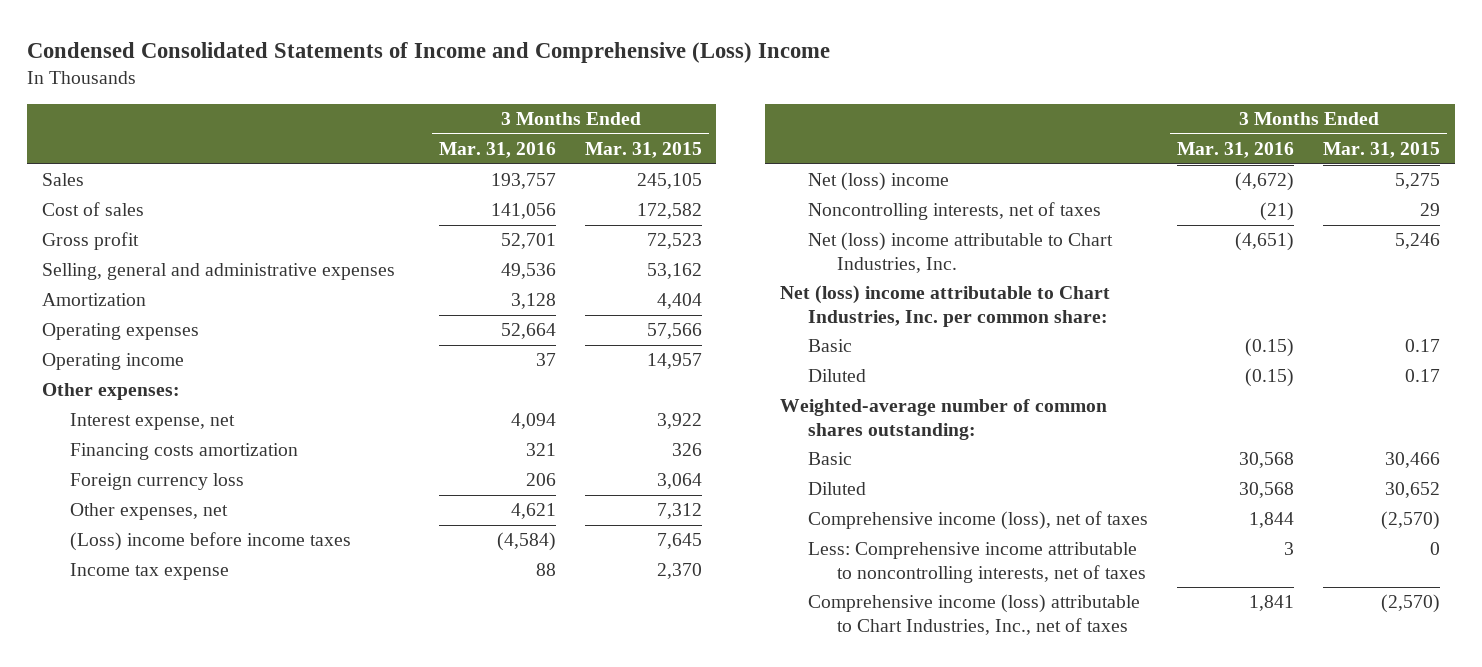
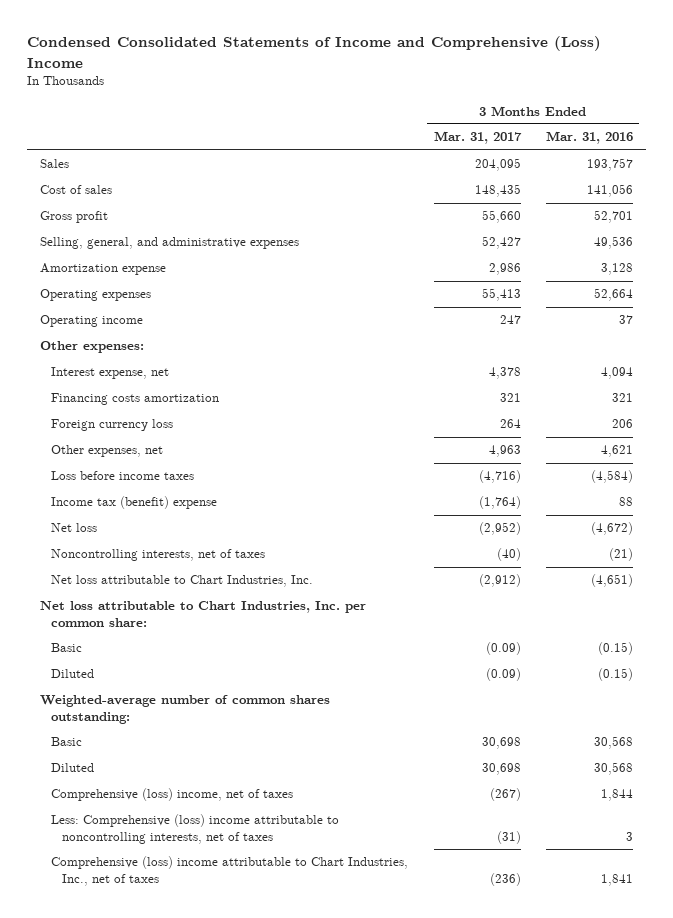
- | 3 Months Ended Mar. 31, 2016 | 3 Months Ended Mar. 31, 2015
+ | 3 Months Ended Mar. 31, 2017 | 3 Months Ended Mar. 31, 2016
- Selling, general and administrative expenses | 49,536 | 53,162
- Amortization | 3,128 | 4,404
+ Selling, general, and administrative expenses | 52,427 | 49,536
+ Amortization expense | 2,986 | 3,128
- (Loss) income before income taxes | (4,584) | 7,645
- Income tax expense | 88 | 2,370
- Net (loss) income | (4,672) | 5,275
+ Loss before income taxes | (4,716) | (4,584)
+ Income tax (benefit) expense | (1,764) | 88
+ Net loss | (2,952) | (4,672)
- Net (loss) income attributable to Chart Industries, Inc. | (4,651) | 5,246
- Net (loss) income attributable to Chart Industries, Inc. per common share:
+ Net loss attributable to Chart Industries, Inc. | (2,912) | (4,651)
+ Net loss attributable to Chart Industries, Inc. per common share:
- Comprehensive income (loss), net of taxes | 1,844 | (2,570)
- Less: Comprehensive income attributable to noncontrolling interests, net of taxes | 3 | 0
- Comprehensive income (loss) attributable to Chart Industries, Inc., net of taxes | 1,841 | (2,570)
+ Comprehensive (loss) income, net of taxes | (267) | 1,844
+ Less: Comprehensive (loss) income attributable to noncontrolling interests, net of taxes | (31) | 3
+ Comprehensive (loss) income attributable to Chart Industries, Inc., net of taxes | (236) | 1,841

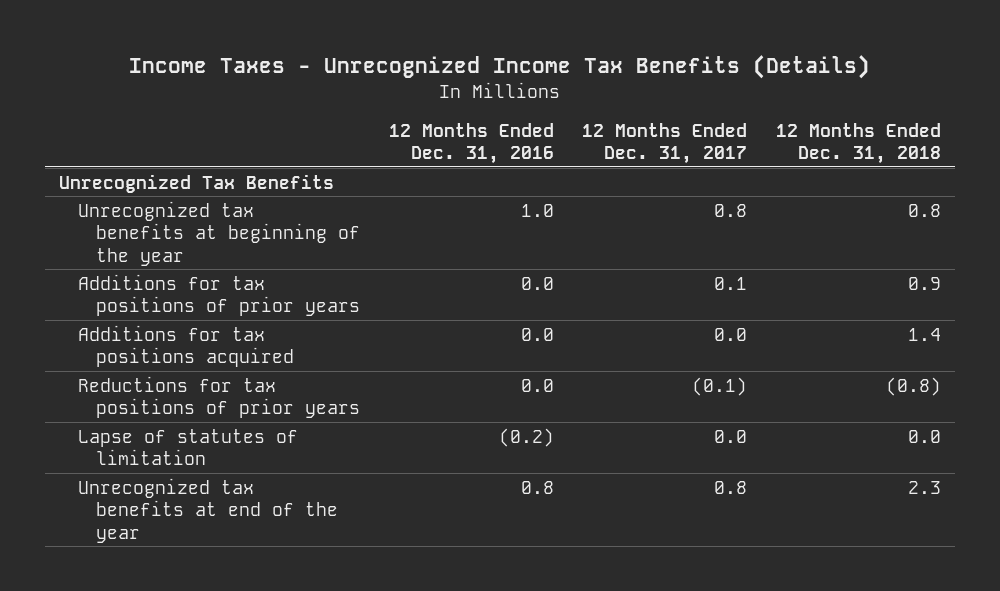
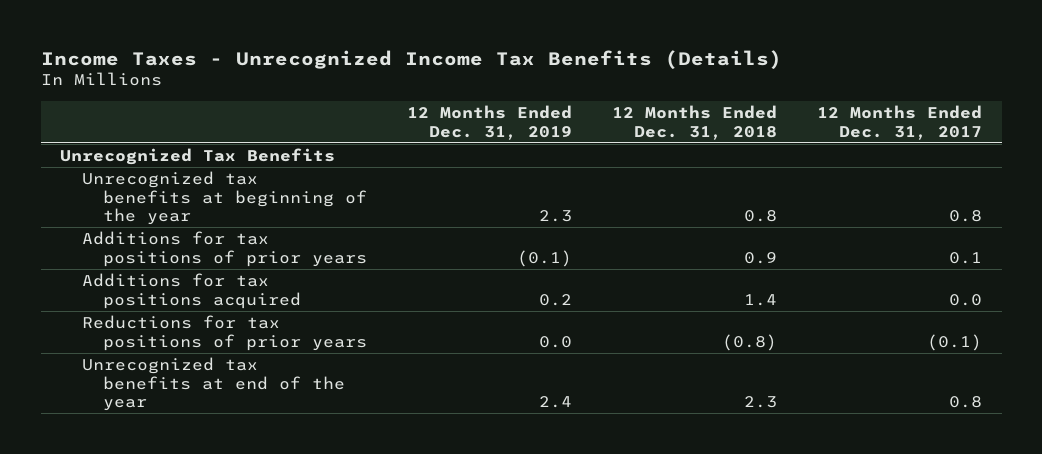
- | 12 Months Ended Dec. 31, 2016 | 12 Months Ended Dec. 31, 2017 | 12 Months Ended Dec. 31, 2018
+ | 12 Months Ended Dec. 31, 2019 | 12 Months Ended Dec. 31, 2018 | 12 Months Ended Dec. 31, 2017
- Lapse of statutes of limitation | (0.2) | 0.0 | 0.0

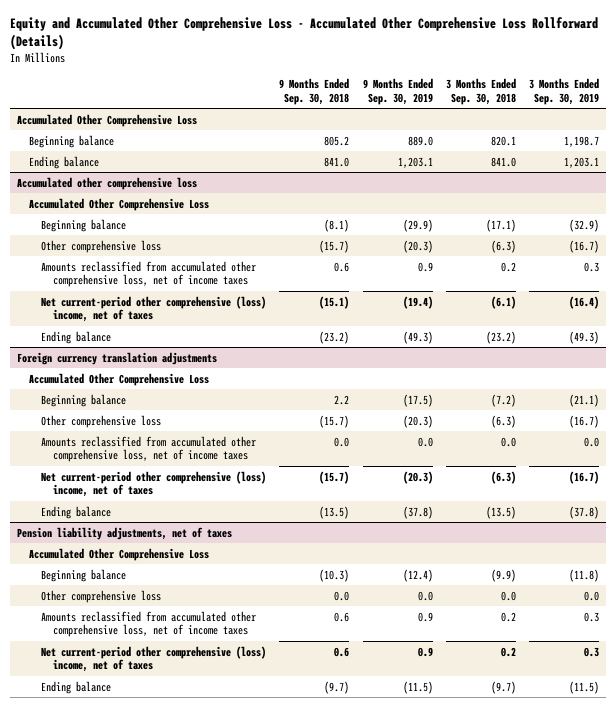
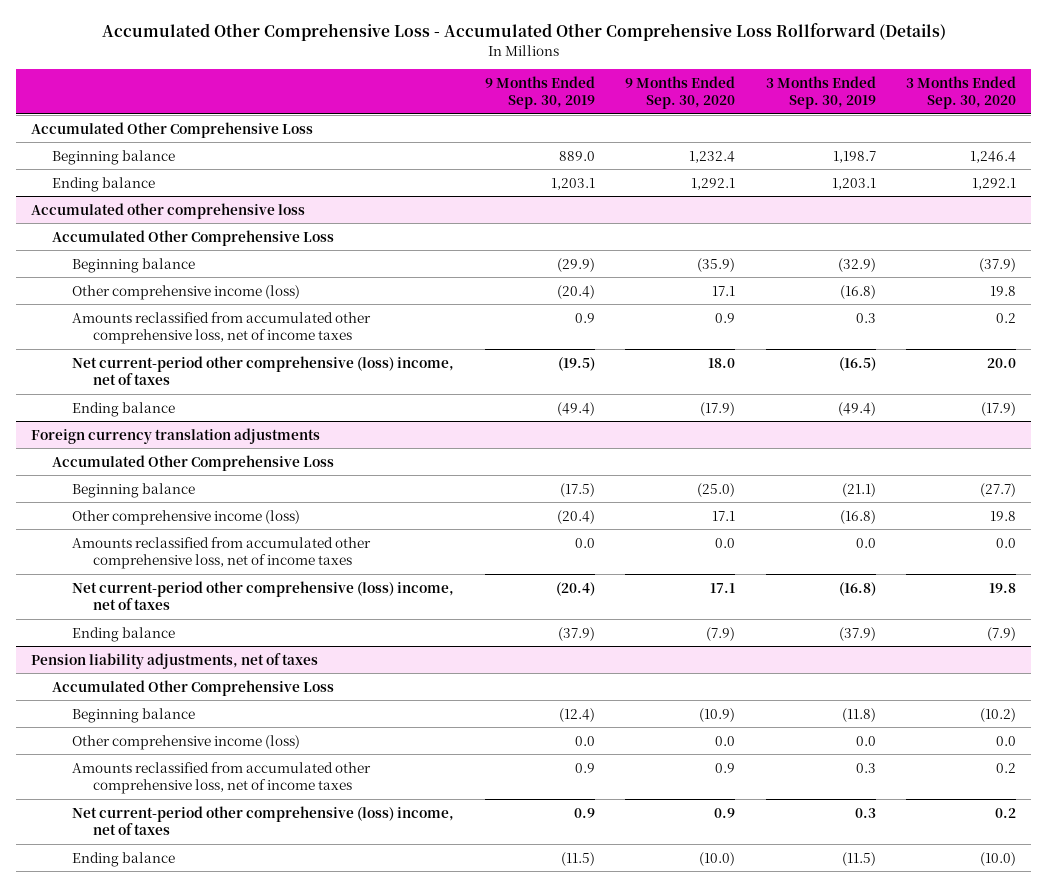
- Equity and Accumulated Other Comprehensive Loss - Accumulated Other Comprehensive Loss Rollforward (Details)
+ Accumulated Other Comprehensive Loss - Accumulated Other Comprehensive Loss Rollforward (Details)
- | 9 Months Ended Sep. 30, 2018 | 9 Months Ended Sep. 30, 2019 | 3 Months Ended Sep. 30, 2018 | 3 Months Ended Sep. 30, 2019
+ | 9 Months Ended Sep. 30, 2019 | 9 Months Ended Sep. 30, 2020 | 3 Months Ended Sep. 30, 2019 | 3 Months Ended Sep. 30, 2020
@ Accumulated other comprehensive loss
- Other comprehensive loss | (15.7) | (20.3) | (6.3) | (16.7)
+ Other comprehensive income (loss) | (20.4) | 17.1 | (16.8) | 19.8
- Net current-period other comprehensive (loss) income, net of taxes | (15.1) | (19.4) | (6.1) | (16.4)
- Ending balance | (23.2) | (49.3) | (23.2) | (49.3)
+ Net current-period other comprehensive (loss) income, net of taxes | (19.5) | 18.0 | (16.5) | 20.0
+ Ending balance | (49.4) | (17.9) | (49.4) | (17.9)
@ Foreign currency translation adjustments
- Other comprehensive loss | (15.7) | (20.3) | (6.3) | (16.7)
+ Other comprehensive income (loss) | (20.4) | 17.1 | (16.8) | 19.8
- Net current-period other comprehensive (loss) income, net of taxes | (15.7) | (20.3) | (6.3) | (16.7)
- Ending balance | (13.5) | (37.8) | (13.5) | (37.8)
+ Net current-period other comprehensive (loss) income, net of taxes | (20.4) | 17.1 | (16.8) | 19.8
+ Ending balance | (37.9) | (7.9) | (37.9) | (7.9)
@ Pension liability adjustments, net of taxes
- Other comprehensive loss | 0.0 | 0.0 | 0.0 | 0.0
+ Other comprehensive income (loss) | 0.0 | 0.0 | 0.0 | 0.0

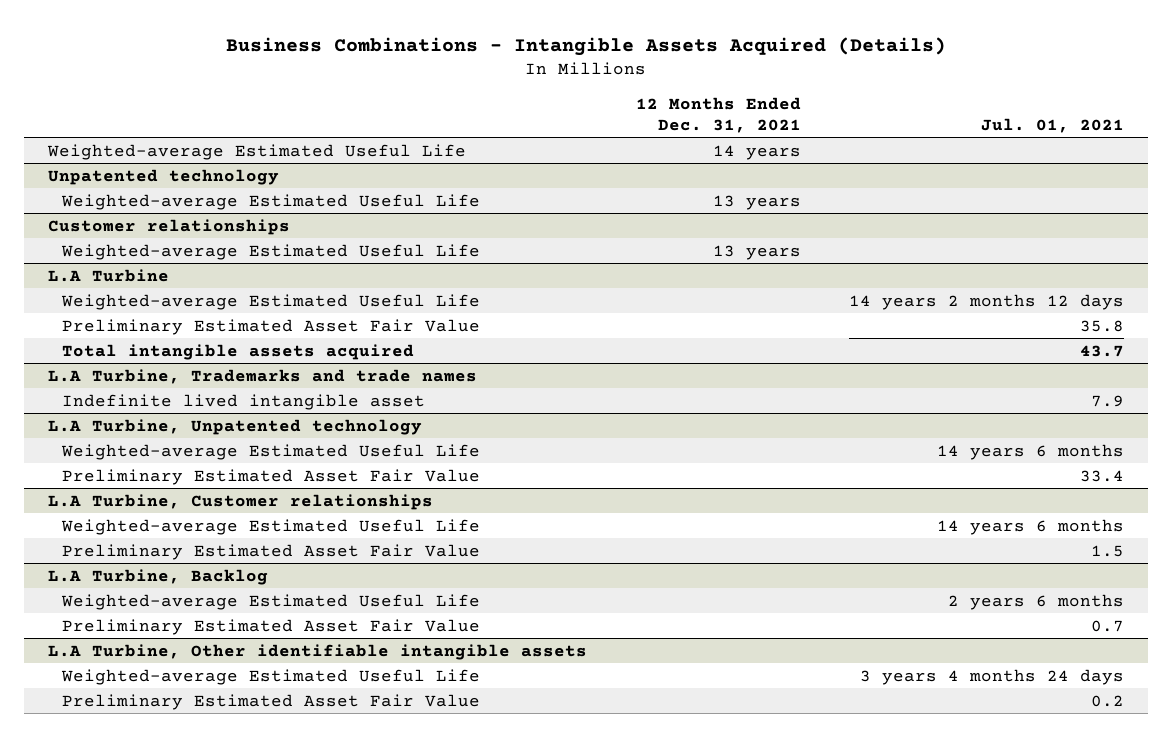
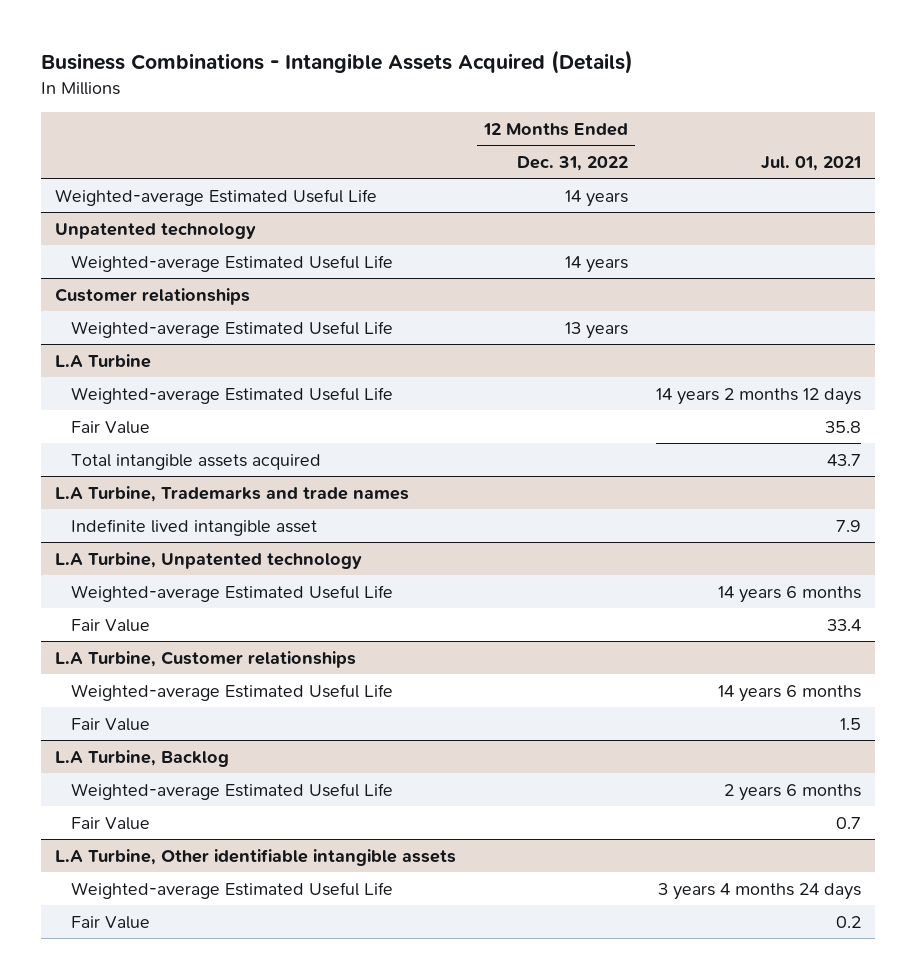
- | 12 Months Ended Dec. 31, 2021 | Jul. 01, 2021
+ | 12 Months Ended Dec. 31, 2022 | Jul. 01, 2021
@ L.A Turbine
- Preliminary Estimated Asset Fair Value | | 35.8
+ Fair Value | | 35.8
@ L.A Turbine, Unpatented technology
- Preliminary Estimated Asset Fair Value | | 33.4
+ Fair Value | | 33.4
@ L.A Turbine, Customer relationships
- Preliminary Estimated Asset Fair Value | | 1.5
+ Fair Value | | 1.5
@ L.A Turbine, Backlog
- Preliminary Estimated Asset Fair Value | | 0.7
+ Fair Value | | 0.7
@ L.A Turbine, Other identifiable intangible assets
- Preliminary Estimated Asset Fair Value | | 0.2
+ Fair Value | | 0.2

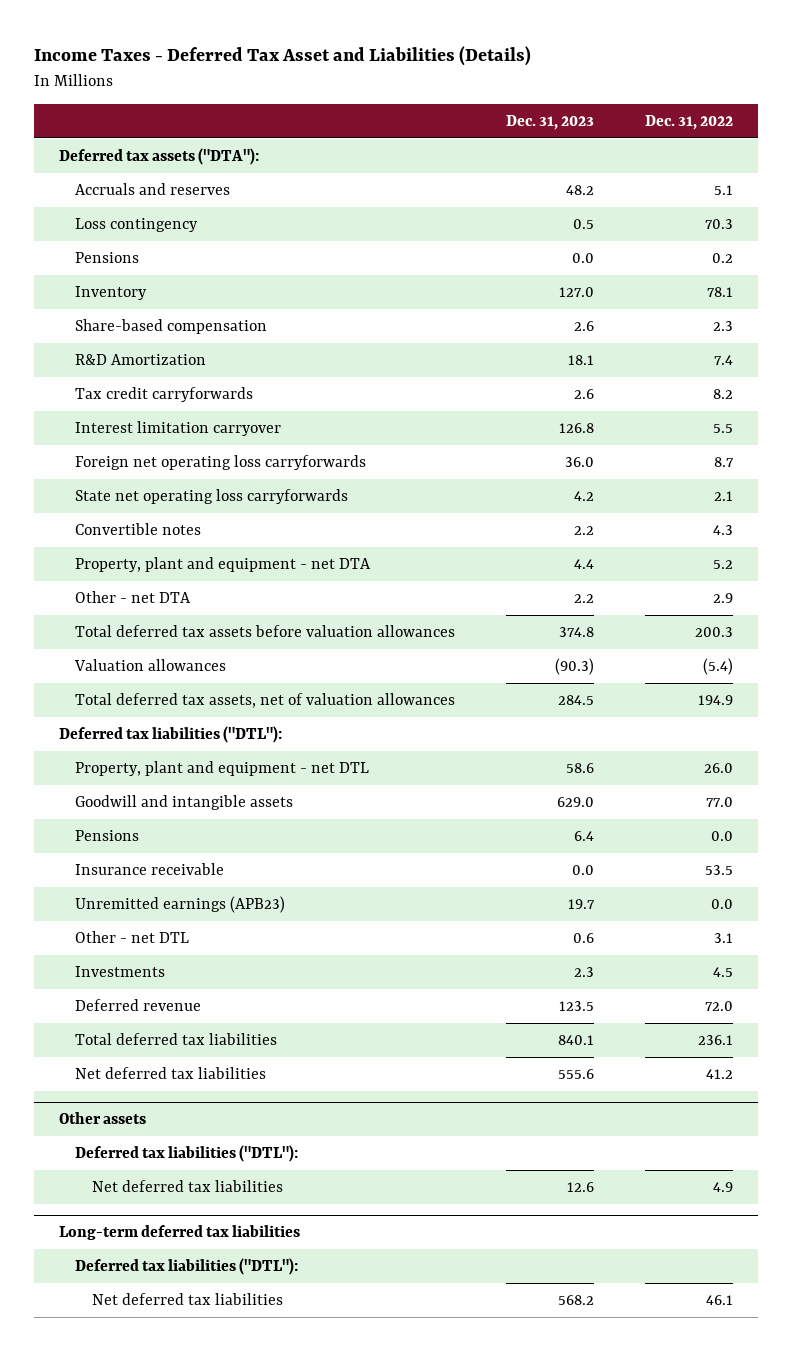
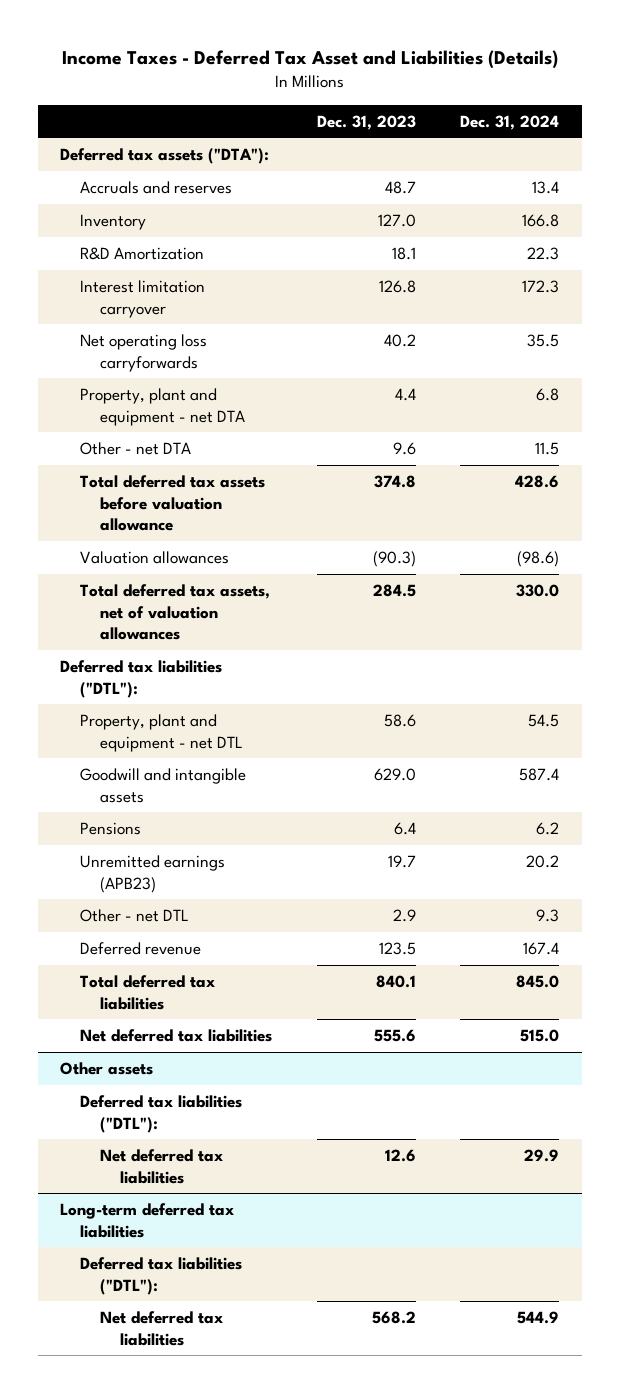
- | Dec. 31, 2023 | Dec. 31, 2022
+ | Dec. 31, 2023 | Dec. 31, 2024
- Accruals and reserves | 48.2 | 5.1
- Loss contingency | 0.5 | 70.3
- Pensions | 0.0 | 0.2
+ Accruals and reserves | 48.7 | 13.4
- Share-based compensation | 2.6 | 2.3
- Tax credit carryforwards | 2.6 | 8.2
- Foreign net operating loss carryforwards | 36.0 | 8.7
- State net operating loss carryforwards | 4.2 | 2.1
- Convertible notes | 2.2 | 4.3
+ Net operating loss carryforwards | 40.2 | 35.5
- Other - net DTA | 2.2 | 2.9
- Total deferred tax assets before valuation allowances | 374.8 | 200.3
+ Other - net DTA | 9.6 | 11.5
+ Total deferred tax assets before valuation allowance | 374.8 | 428.6
- Insurance receivable | 0.0 | 53.5
- Other - net DTL | 0.6 | 3.1
- Investments | 2.3 | 4.5
+ Other - net DTL | 2.9 | 9.3

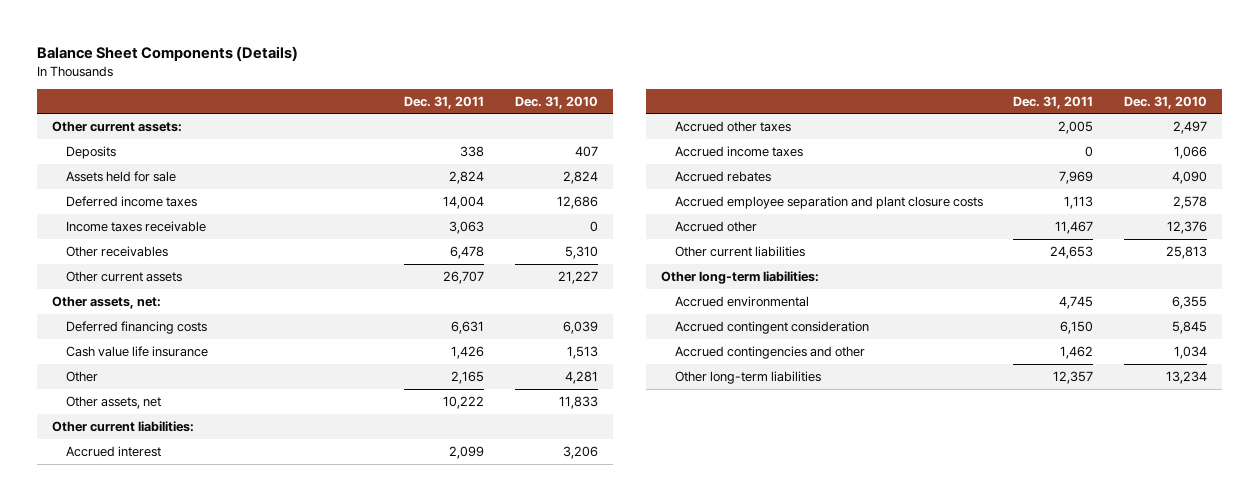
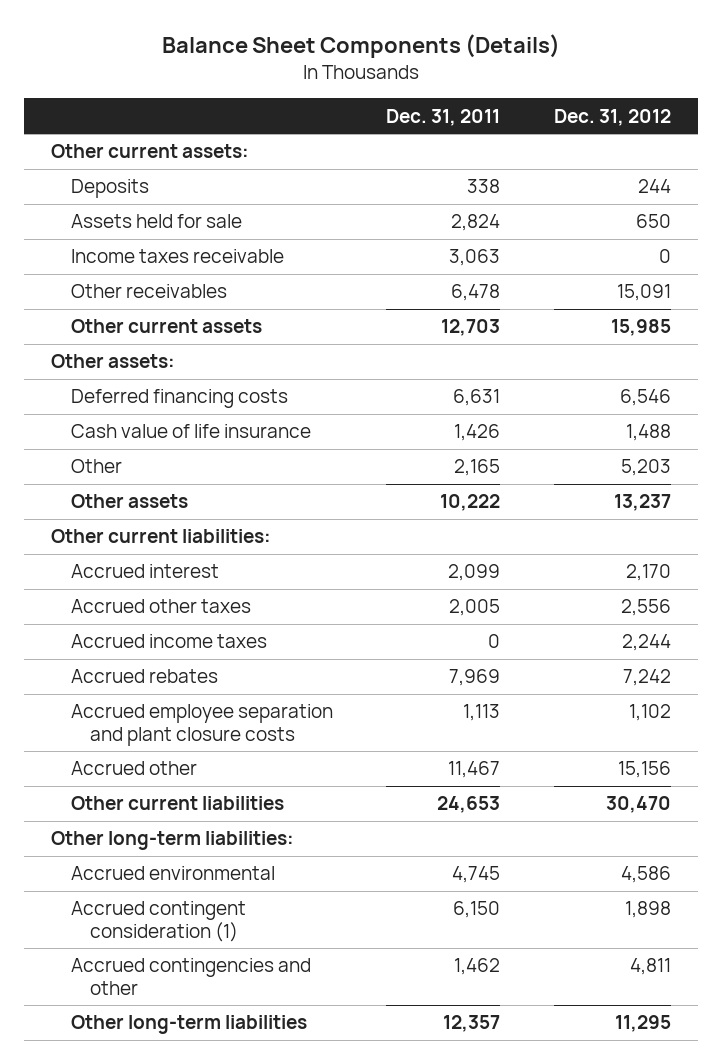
- | Dec. 31, 2011 | Dec. 31, 2010
+ | Dec. 31, 2011 | Dec. 31, 2012
- Deferred income taxes | 14,004 | 12,686
- Other current assets | 26,707 | 21,227
- Other assets, net:
+ Other current assets | 12,703 | 15,985
+ Other assets:
- Cash value life insurance | 1,426 | 1,513
+ Cash value of life insurance | 1,426 | 1,488
- Other assets, net | 10,222 | 11,833
+ Other assets | 10,222 | 13,237
- Accrued contingent consideration | 6,150 | 5,845
+ Accrued contingent consideration (1) | 6,150 | 1,898

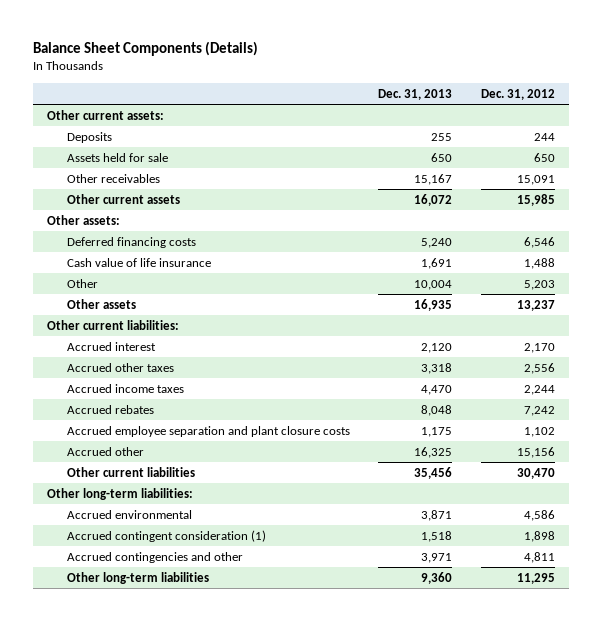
- | Dec. 31, 2011 | Dec. 31, 2012
+ | Dec. 31, 2013 | Dec. 31, 2012
- Income taxes receivable | 3,063 | 0

